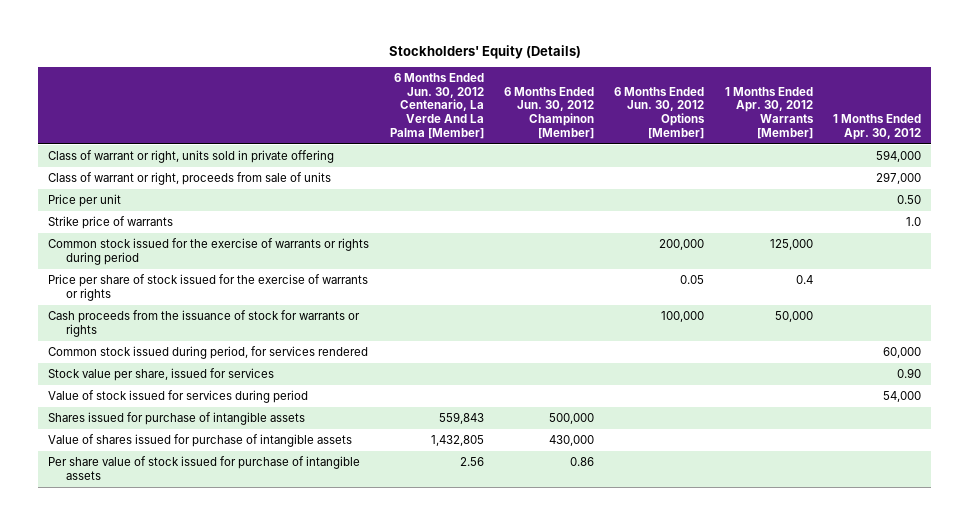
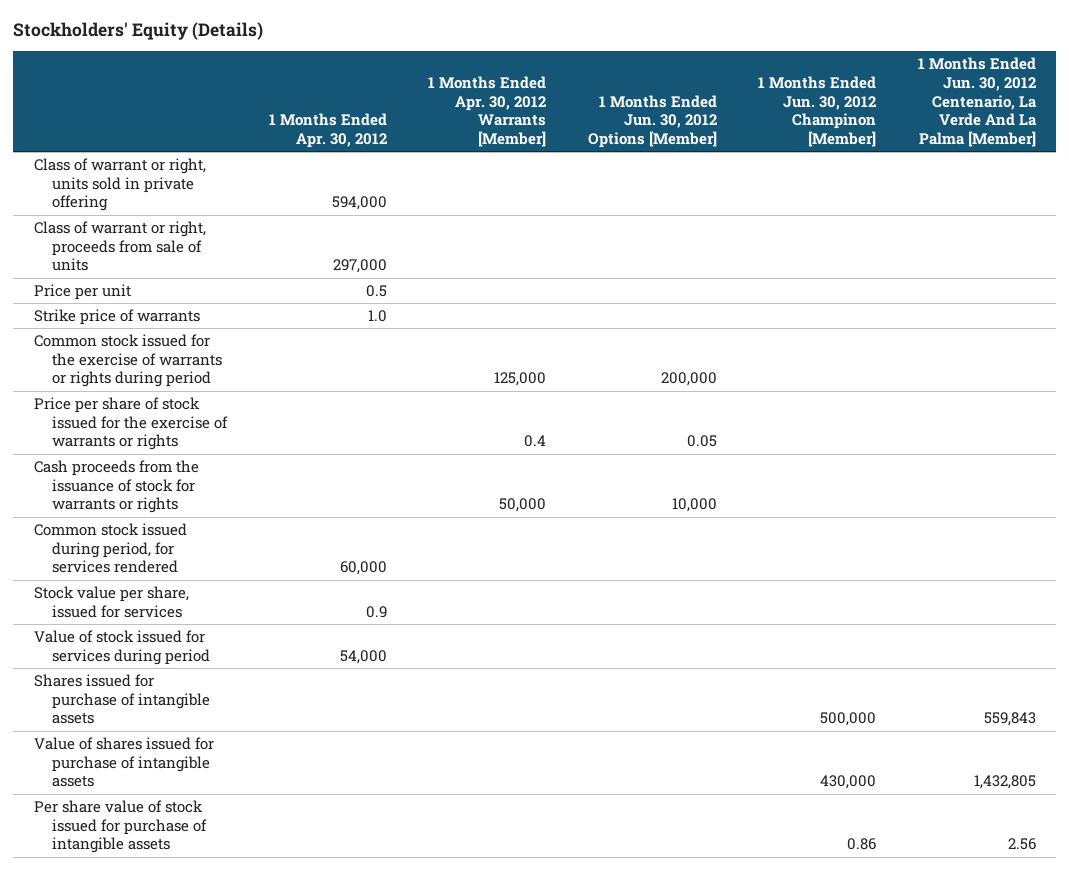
- | 6 Months Ended Jun. 30, 2012 Centenario, La Verde And La Palma [Member] | 6 Months Ended Jun. 30, 2012 Champinon [Member] | 6 Months Ended Jun. 30, 2012 Options [Member] | 1 Months Ended Apr. 30, 2012 Warrants [Member] | 1 Months Ended Apr. 30, 2012
+ | 1 Months Ended Apr. 30, 2012 | 1 Months Ended Apr. 30, 2012 Warrants [Member] | 1 Months Ended Jun. 30, 2012 Options [Member] | 1 Months Ended Jun. 30, 2012 Champinon [Member] | 1 Months Ended Jun. 30, 2012 Centenario, La Verde And La Palma [Member]
- Price per unit | | | | | 0.50
+ Price per unit | 0.5 | | | |
- Stock value per share, issued for services | | | | | 0.90
+ Stock value per share, issued for services | 0.9 | | | |

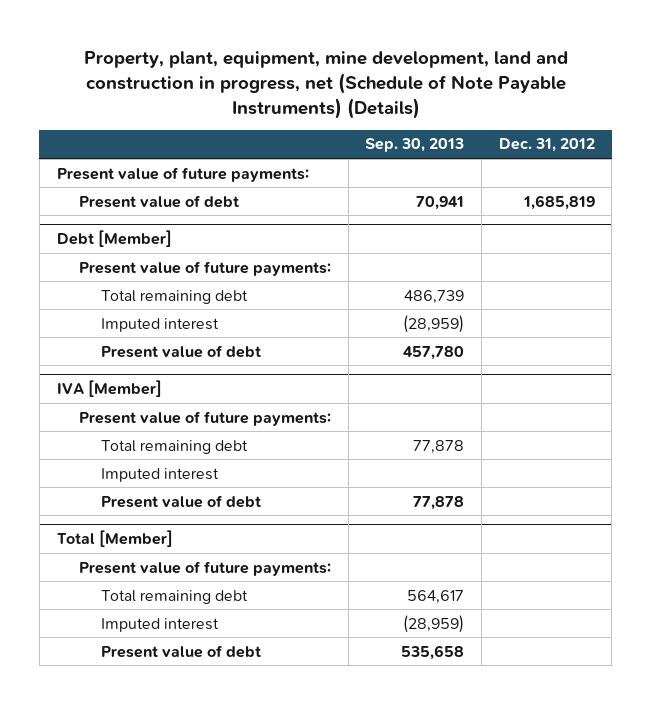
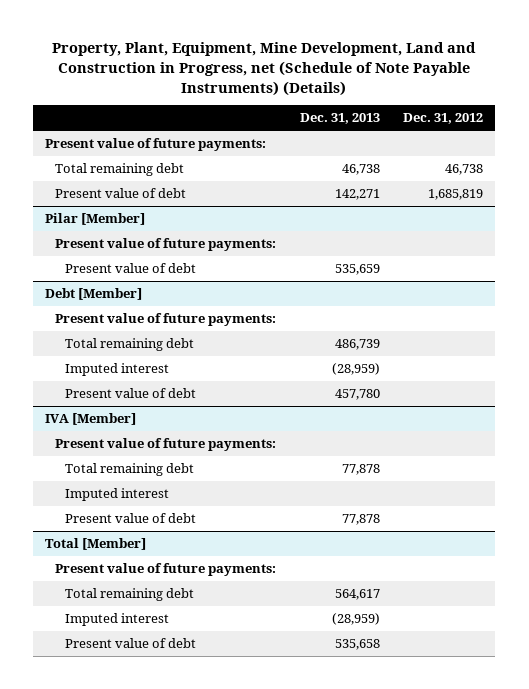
- Property, plant, equipment, mine development, land and construction in progress, net (Schedule of Note Payable Instruments) (Details)
+ Property, Plant, Equipment, Mine Development, Land and Construction in Progress, net (Schedule of Note Payable Instruments) (Details)
- | Sep. 30, 2013 | Dec. 31, 2012
+ | Dec. 31, 2013 | Dec. 31, 2012
+ Total remaining debt | 46,738 | 46,738
+ Pilar [Member]
+ Present value of future payments:
+ Present value of debt | 535,659 |

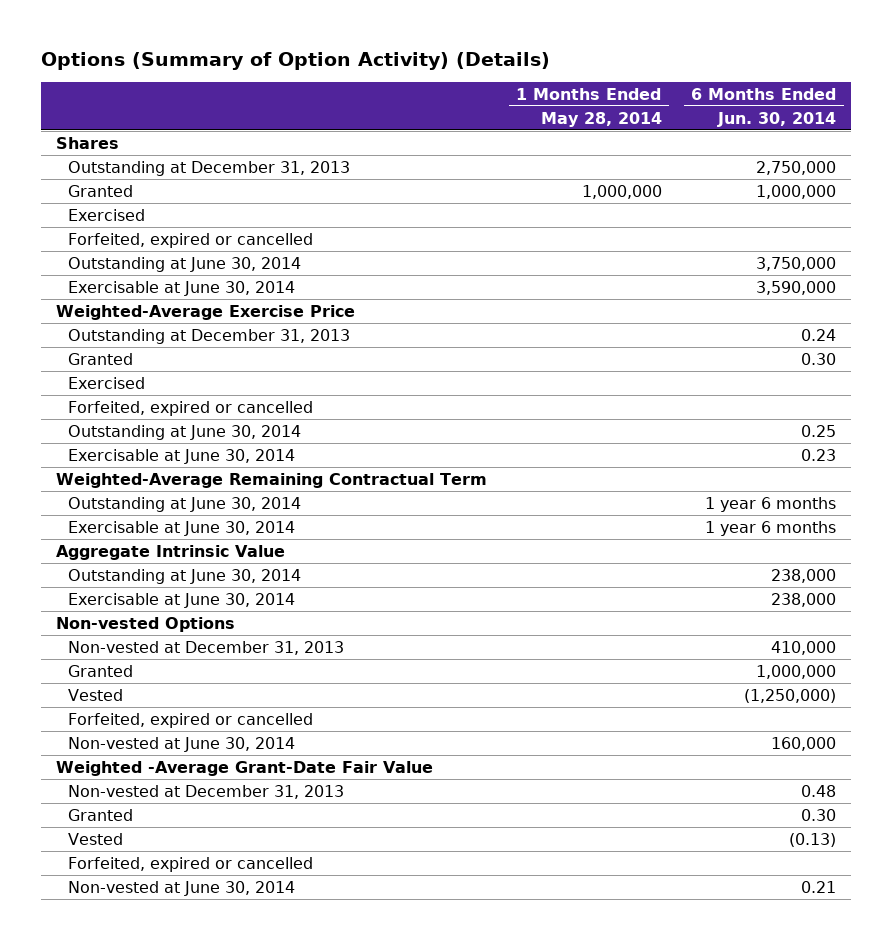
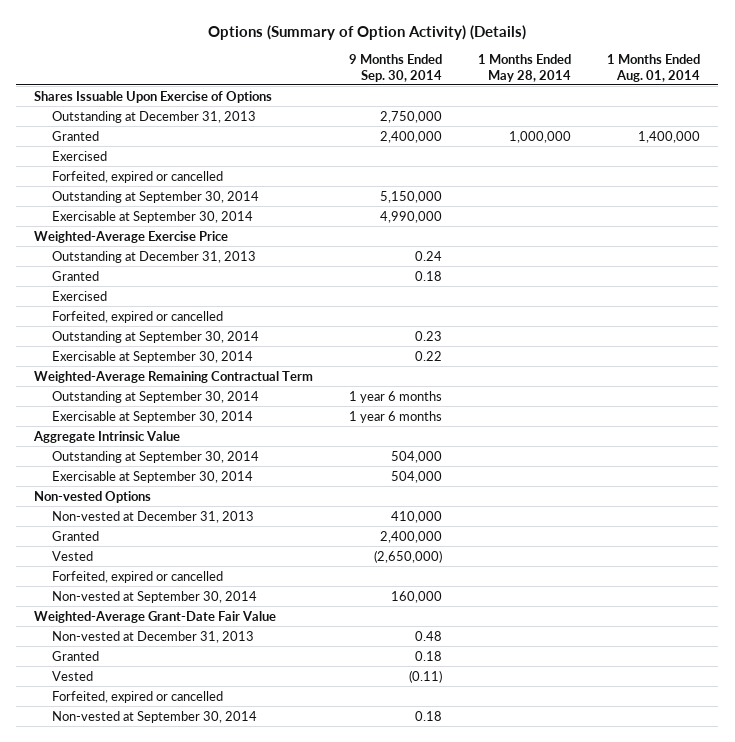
- | 1 Months Ended May 28, 2014 | 6 Months Ended Jun. 30, 2014
+ | 9 Months Ended Sep. 30, 2014 | 1 Months Ended May 28, 2014 | 1 Months Ended Aug. 01, 2014
- Shares
+ Shares Issuable Upon Exercise of Options
- Outstanding at June 30, 2014 | | 3,750,000
- Exercisable at June 30, 2014 | | 3,590,000
+ Outstanding at September 30, 2014 | 5,150,000 | |
+ Exercisable at September 30, 2014 | 4,990,000 | |
- Outstanding at June 30, 2014 | | 0.25
- Exercisable at June 30, 2014 | | 0.23
+ Outstanding at September 30, 2014 | 0.23 | |
+ Exercisable at September 30, 2014 | 0.22 | |
- Outstanding at June 30, 2014 | | 1 year 6 months
- Exercisable at June 30, 2014 | | 1 year 6 months
+ Outstanding at September 30, 2014 | 1 year 6 months | |
+ Exercisable at September 30, 2014 | 1 year 6 months | |
- Outstanding at June 30, 2014 | | 238,000
- Exercisable at June 30, 2014 | | 238,000
+ Outstanding at September 30, 2014 | 504,000 | |
+ Exercisable at September 30, 2014 | 504,000 | |
- Non-vested at June 30, 2014 | | 160,000
- Weighted -Average Grant-Date Fair Value
+ Non-vested at September 30, 2014 | 160,000 | |
+ Weighted-Average Grant-Date Fair Value
- Non-vested at June 30, 2014 | | 0.21
+ Non-vested at September 30, 2014 | 0.18 | |

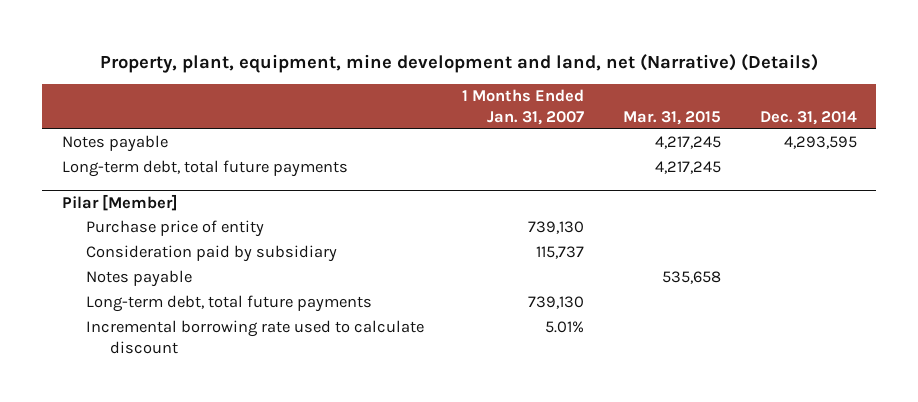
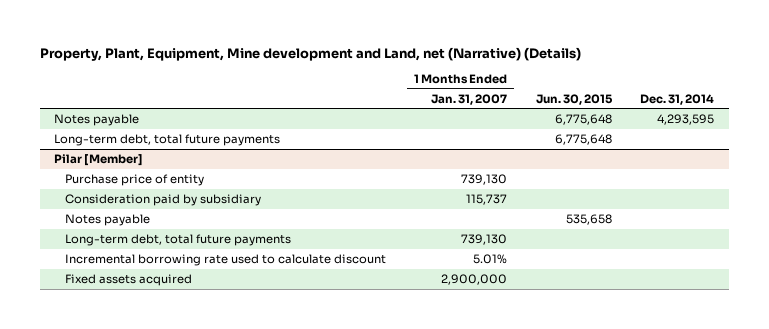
- Property, plant, equipment, mine development and land, net (Narrative) (Details)
+ Property, Plant, Equipment, Mine development and Land, net (Narrative) (Details)
- | 1 Months Ended Jan. 31, 2007 | Mar. 31, 2015 | Dec. 31, 2014
+ | 1 Months Ended Jan. 31, 2007 | Jun. 30, 2015 | Dec. 31, 2014
@ Pilar [Member]
+ Fixed assets acquired | 2,900,000 | |

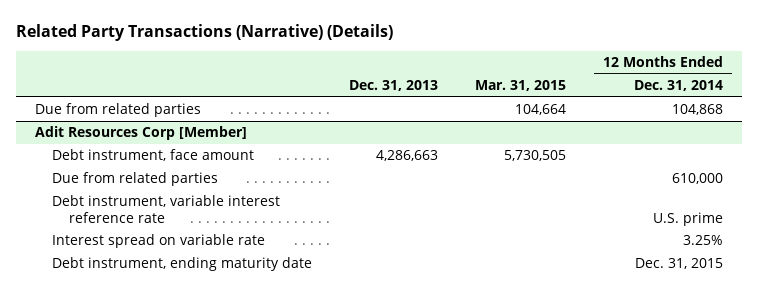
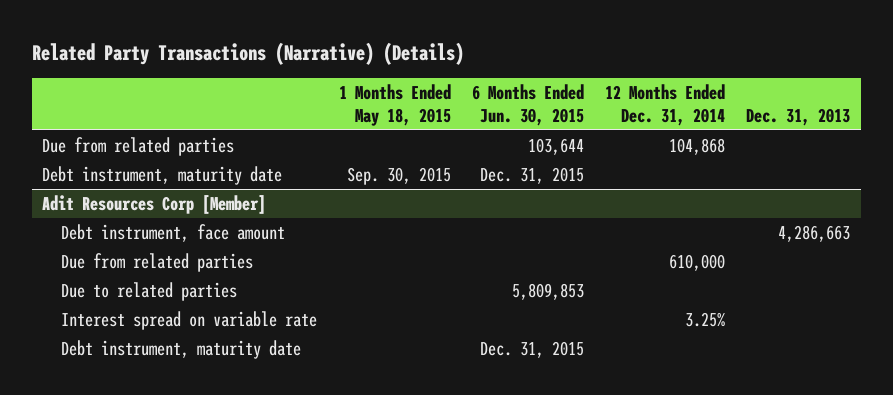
- | Dec. 31, 2013 | Mar. 31, 2015 | 12 Months Ended Dec. 31, 2014
+ | 1 Months Ended May 18, 2015 | 6 Months Ended Jun. 30, 2015 | 12 Months Ended Dec. 31, 2014 | Dec. 31, 2013
+ Debt instrument, maturity date | Sep. 30, 2015 | Dec. 31, 2015 | |
@ Adit Resources Corp [Member]
- Debt instrument, variable interest reference rate | | | U.S. prime
+ Due to related parties | | 5,809,853 | |
- Debt instrument, ending maturity date | | | Dec. 31, 2015
+ Debt instrument, maturity date | | Dec. 31, 2015 | |

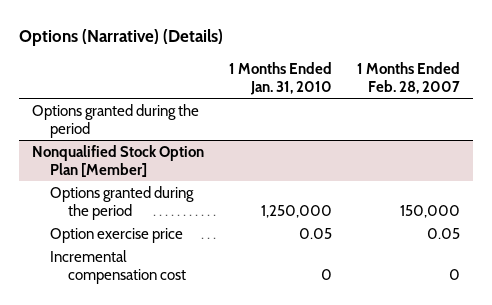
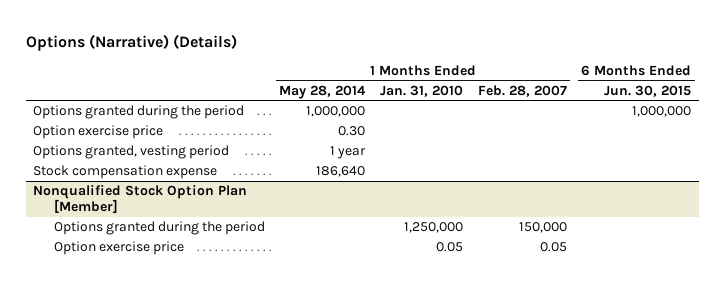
- | 1 Months Ended Jan. 31, 2010 | 1 Months Ended Feb. 28, 2007
+ | 1 Months Ended May 28, 2014 | 1 Months Ended Jan. 31, 2010 | 1 Months Ended Feb. 28, 2007 | 6 Months Ended Jun. 30, 2015
+ Option exercise price | 0.30 | | |
+ Options granted, vesting period | 1 year | | |
+ Stock compensation expense | 186,640 | | |
@ Nonqualified Stock Option Plan [Member]
- Incremental compensation cost | 0 | 0

